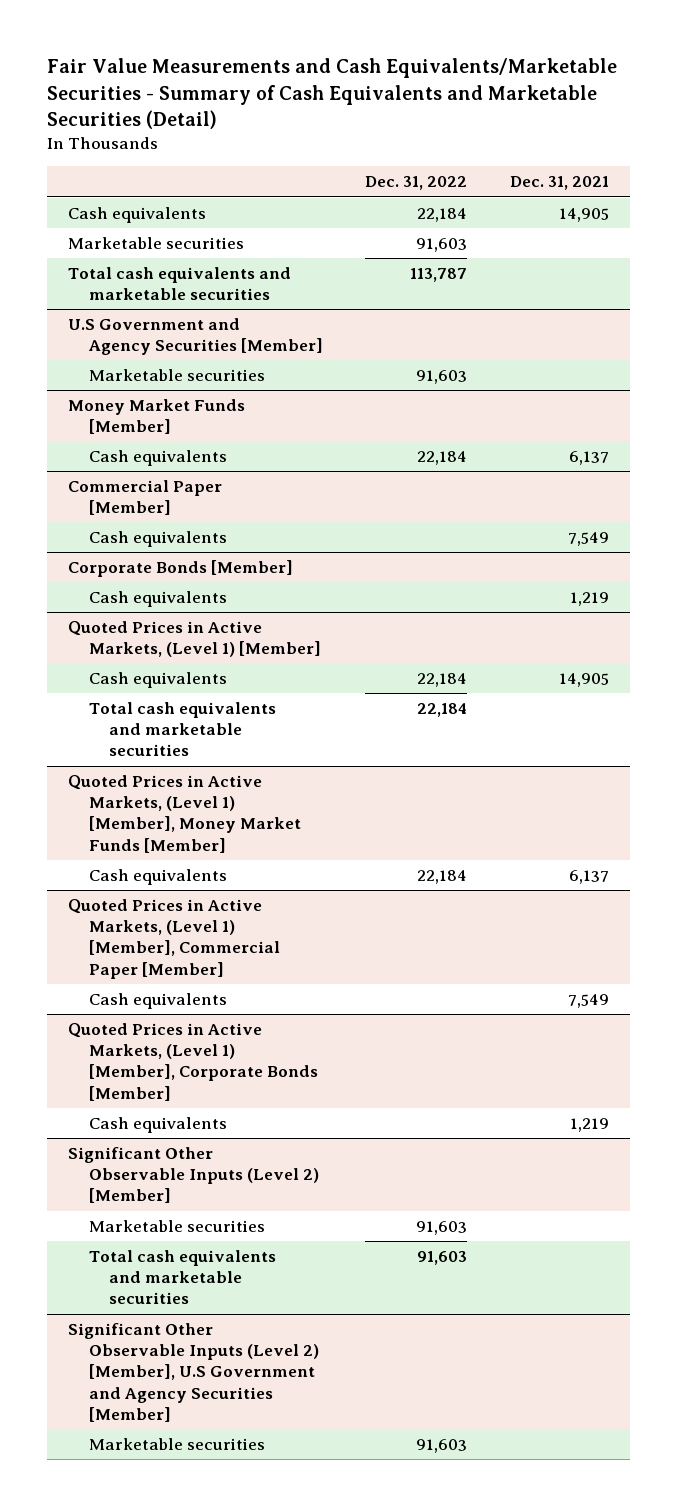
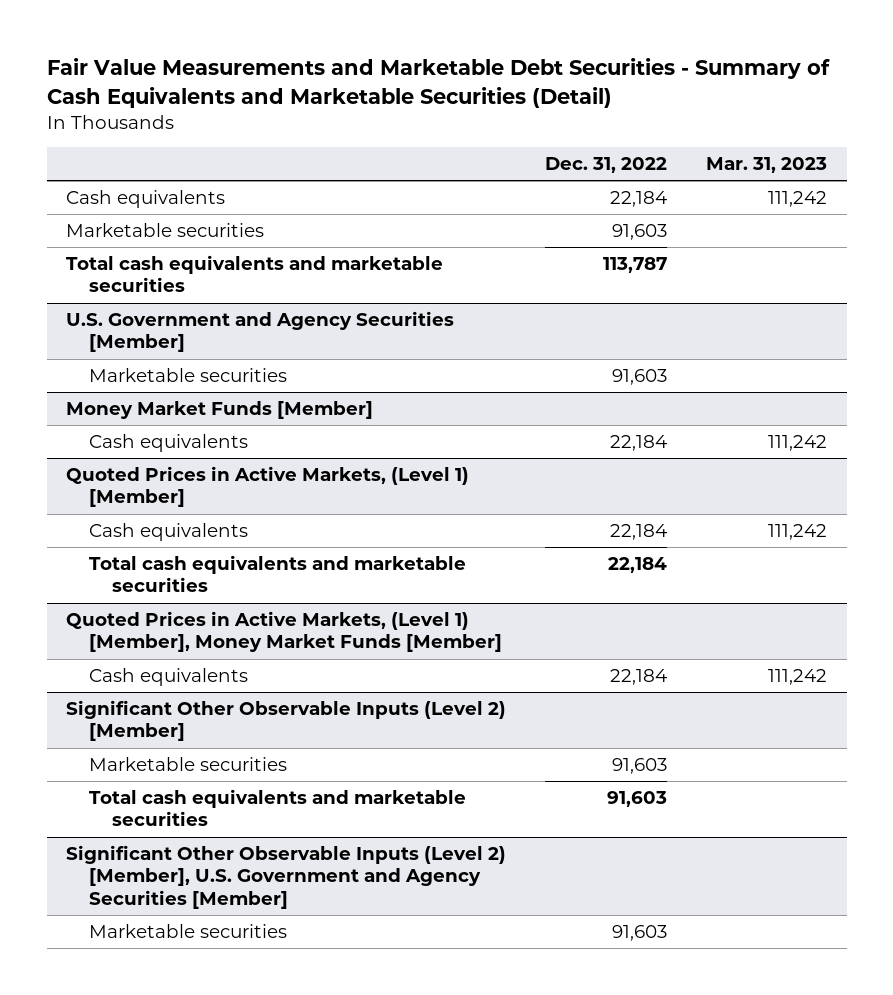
- Fair Value Measurements and Cash Equivalents/Marketable Securities - Summary of Cash Equivalents and Marketable Securities (Detail)
+ Fair Value Measurements and Marketable Debt Securities - Summary of Cash Equivalents and Marketable Securities (Detail)
- | Dec. 31, 2022 | Dec. 31, 2021
+ | Dec. 31, 2022 | Mar. 31, 2023
- U.S Government and Agency Securities [Member]
+ U.S. Government and Agency Securities [Member]
- Commercial Paper [Member]
- Cash equivalents | | 7,549
- Corporate Bonds [Member]
- Cash equivalents | | 1,219
- Quoted Prices in Active Markets, (Level 1) [Member], Commercial Paper [Member]
- Cash equivalents | | 7,549
- Quoted Prices in Active Markets, (Level 1) [Member], Corporate Bonds [Member]
- Cash equivalents | | 1,219
- Significant Other Observable Inputs (Level 2) [Member], U.S Government and Agency Securities [Member]
+ Significant Other Observable Inputs (Level 2) [Member], U.S. Government and Agency Securities [Member]

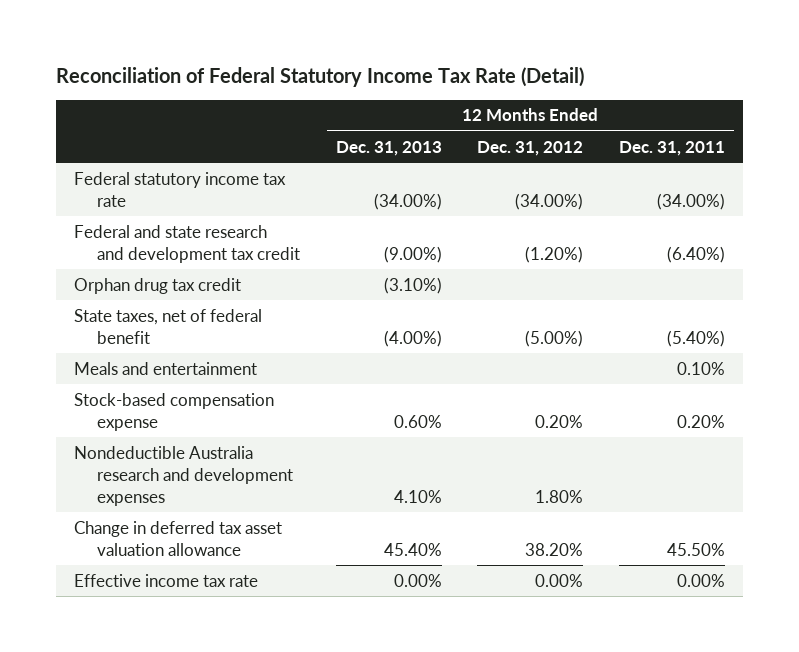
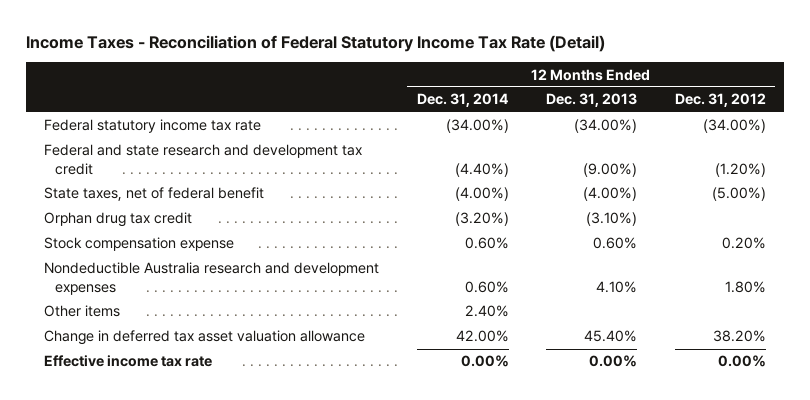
- Reconciliation of Federal Statutory Income Tax Rate (Detail)
+ Income Taxes - Reconciliation of Federal Statutory Income Tax Rate (Detail)
- | 12 Months Ended Dec. 31, 2013 | 12 Months Ended Dec. 31, 2012 | 12 Months Ended Dec. 31, 2011
+ | 12 Months Ended Dec. 31, 2014 | 12 Months Ended Dec. 31, 2013 | 12 Months Ended Dec. 31, 2012
- Meals and entertainment | | | 0.10%
- Stock-based compensation expense | 0.60% | 0.20% | 0.20%
moved down: Orphan drug tax credit | (3.20%) | (3.10%) |
+ Stock compensation expense | 0.60% | 0.60% | 0.20%
+ Other items | 2.40% | |

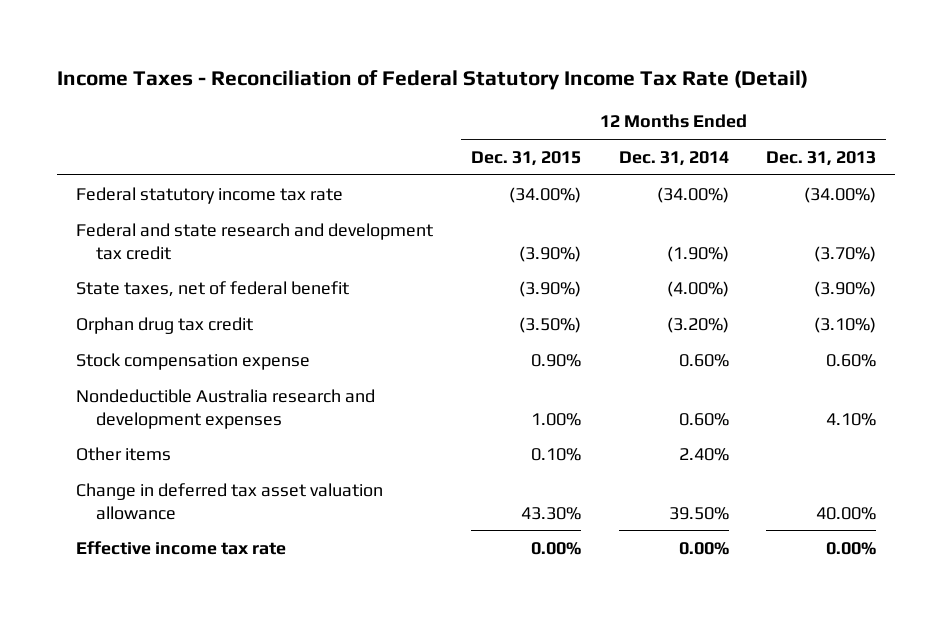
- | 12 Months Ended Dec. 31, 2014 | 12 Months Ended Dec. 31, 2013 | 12 Months Ended Dec. 31, 2012
+ | 12 Months Ended Dec. 31, 2015 | 12 Months Ended Dec. 31, 2014 | 12 Months Ended Dec. 31, 2013
- Federal and state research and development tax credit | (4.40%) | (9.00%) | (1.20%)
- State taxes, net of federal benefit | (4.00%) | (4.00%) | (5.00%)
+ Federal and state research and development tax credit | (3.90%) | (1.90%) | (3.70%)
+ State taxes, net of federal benefit | (3.90%) | (4.00%) | (3.90%)
- Change in deferred tax asset valuation allowance | 42.00% | 45.40% | 38.20%
+ Change in deferred tax asset valuation allowance | 43.30% | 39.50% | 40.00%

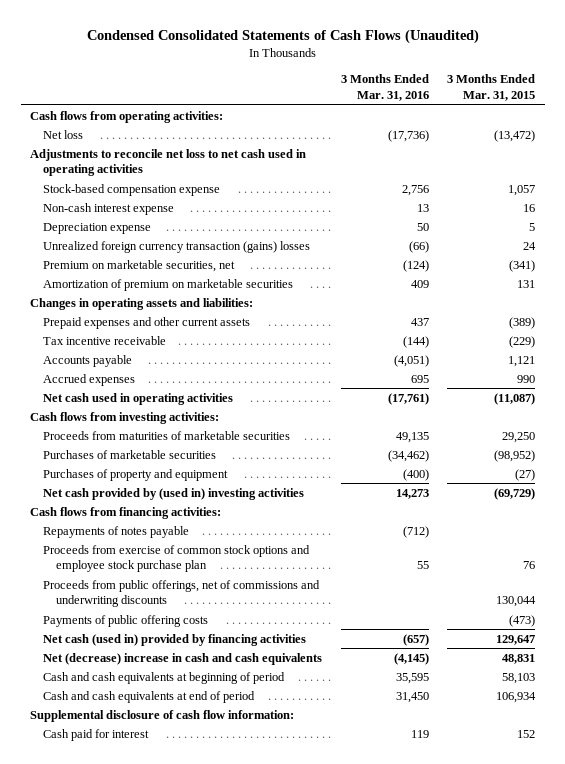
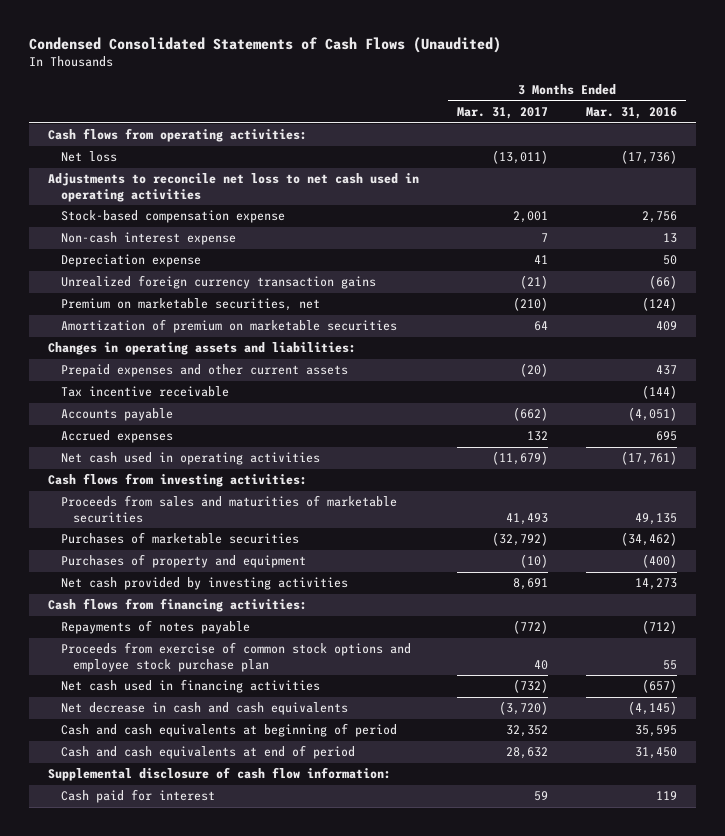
- | 3 Months Ended Mar. 31, 2016 | 3 Months Ended Mar. 31, 2015
+ | 3 Months Ended Mar. 31, 2017 | 3 Months Ended Mar. 31, 2016
- Unrealized foreign currency transaction (gains) losses | (66) | 24
+ Unrealized foreign currency transaction gains | (21) | (66)
- Proceeds from maturities of marketable securities | 49,135 | 29,250
+ Proceeds from sales and maturities of marketable securities | 41,493 | 49,135
- Net cash provided by (used in) investing activities | 14,273 | (69,729)
+ Net cash provided by investing activities | 8,691 | 14,273
- Proceeds from public offerings, net of commissions and underwriting discounts | | 130,044
- Payments of public offering costs | | (473)
- Net cash (used in) provided by financing activities | (657) | 129,647
- Net (decrease) increase in cash and cash equivalents | (4,145) | 48,831
+ Net cash used in financing activities | (732) | (657)
+ Net decrease in cash and cash equivalents | (3,720) | (4,145)

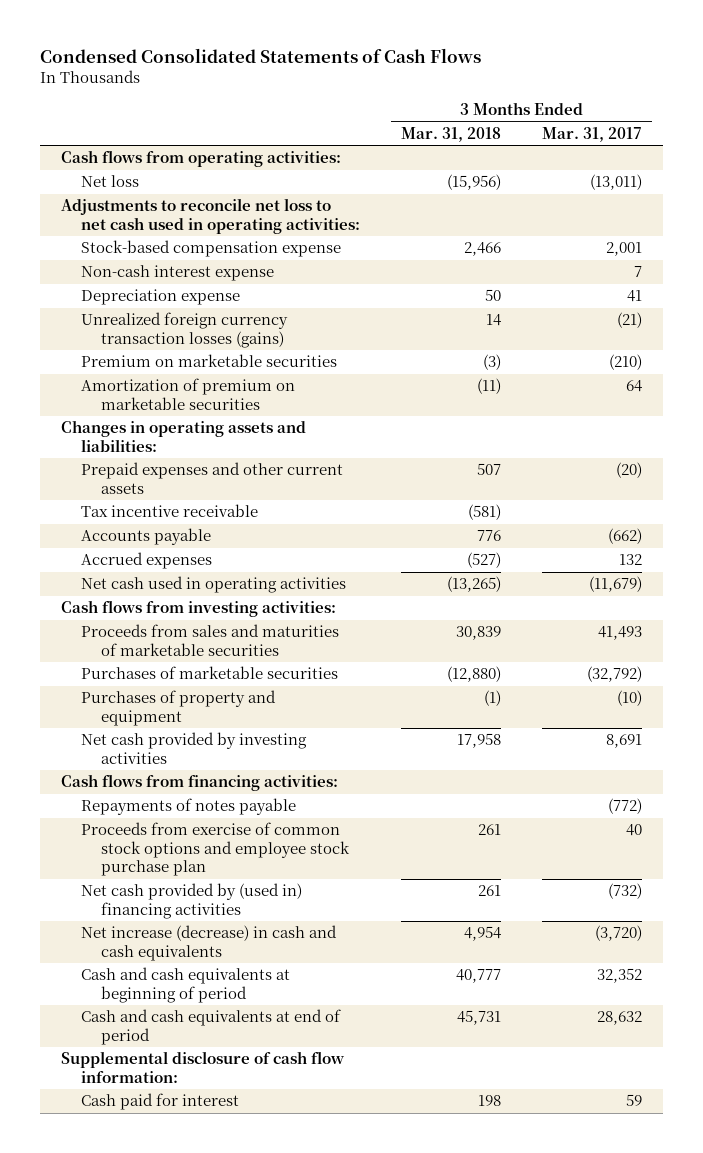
- Condensed Consolidated Statements of Cash Flows (Unaudited)
+ Condensed Consolidated Statements of Cash Flows
- | 3 Months Ended Mar. 31, 2017 | 3 Months Ended Mar. 31, 2016
+ | 3 Months Ended Mar. 31, 2018 | 3 Months Ended Mar. 31, 2017
- Adjustments to reconcile net loss to net cash used in operating activities
+ Adjustments to reconcile net loss to net cash used in operating activities:
- Unrealized foreign currency transaction gains | (21) | (66)
- Premium on marketable securities, net | (210) | (124)
+ Unrealized foreign currency transaction losses (gains) | 14 | (21)
+ Premium on marketable securities | (3) | (210)
- Net cash used in financing activities | (732) | (657)
- Net decrease in cash and cash equivalents | (3,720) | (4,145)
+ Net cash provided by (used in) financing activities | 261 | (732)
+ Net increase (decrease) in cash and cash equivalents | 4,954 | (3,720)

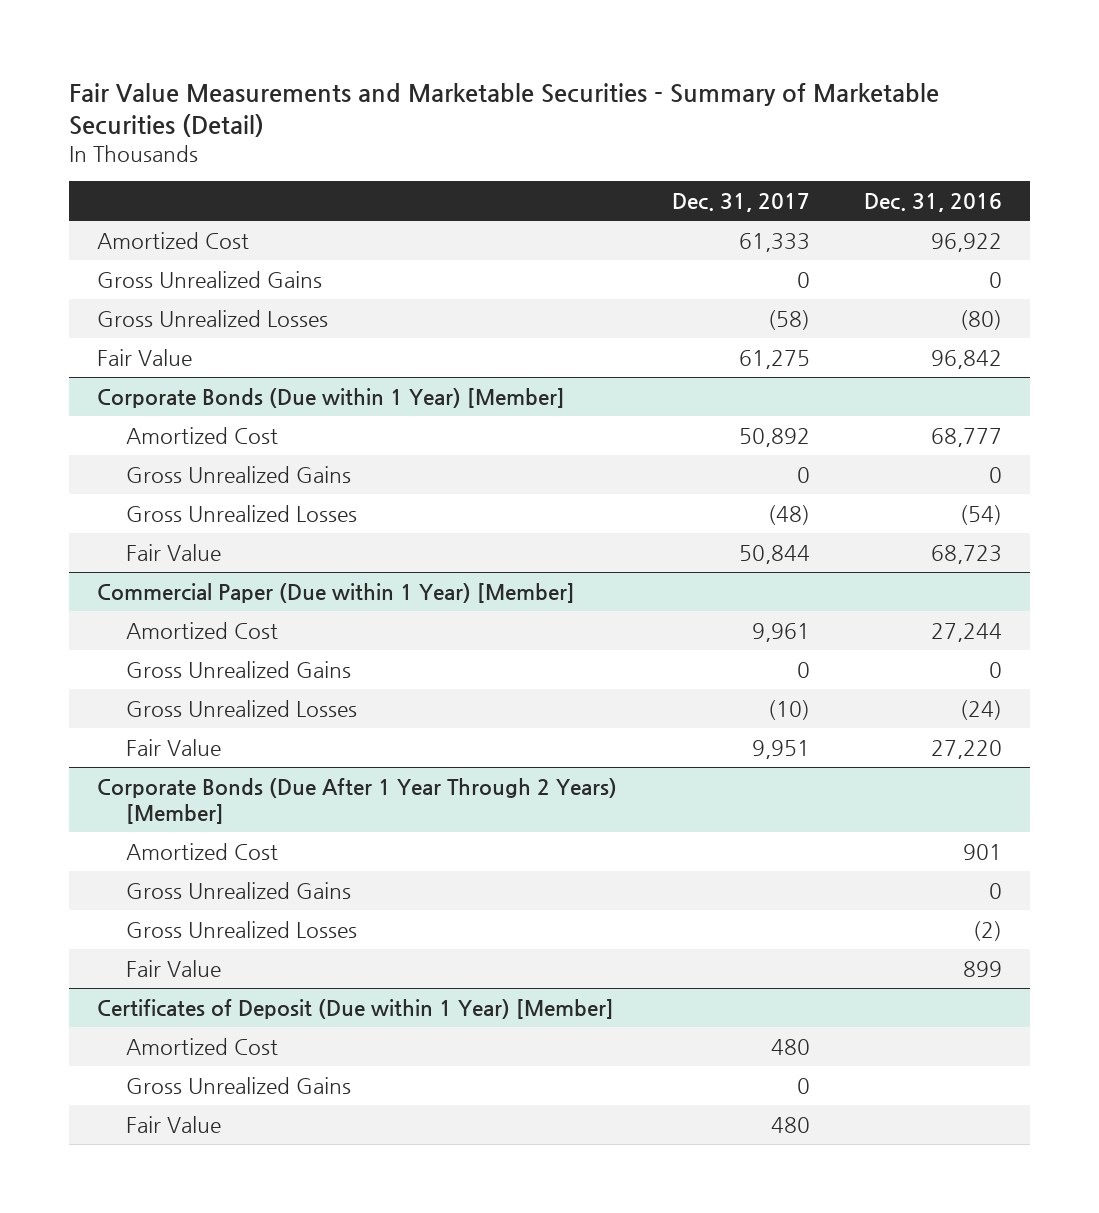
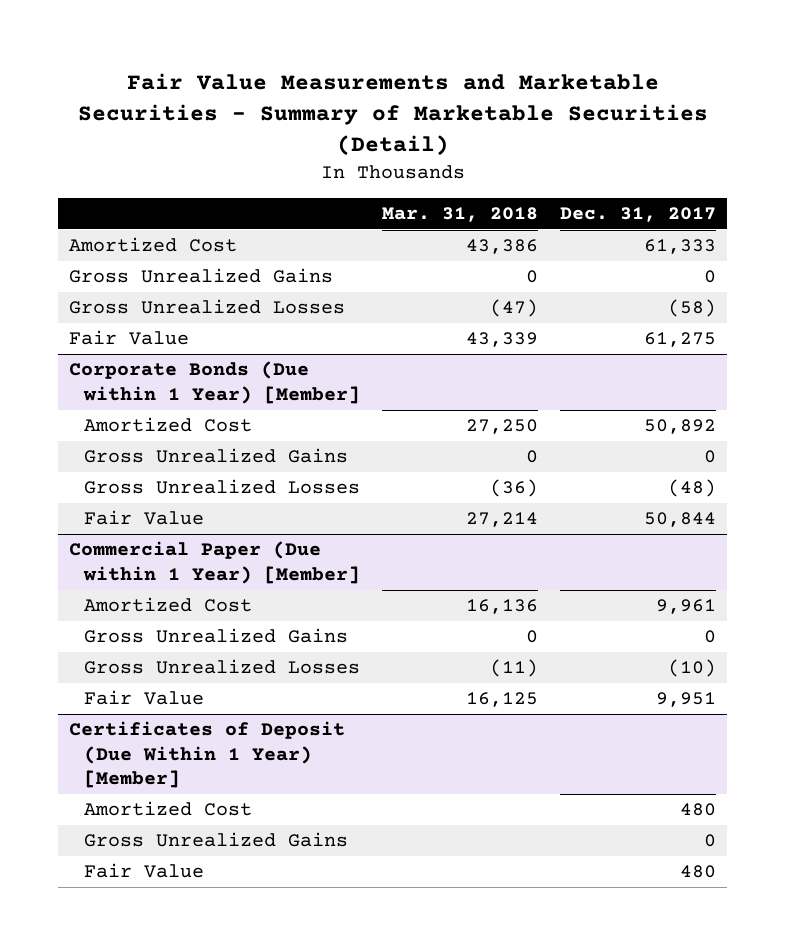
- | Dec. 31, 2017 | Dec. 31, 2016
+ | Mar. 31, 2018 | Dec. 31, 2017
- Corporate Bonds (Due After 1 Year Through 2 Years) [Member]
- Amortized Cost | | 901
- Gross Unrealized Gains | | 0
- Gross Unrealized Losses | | (2)
- Fair Value | | 899
- Certificates of Deposit (Due within 1 Year) [Member]
+ Certificates of Deposit (Due Within 1 Year) [Member]

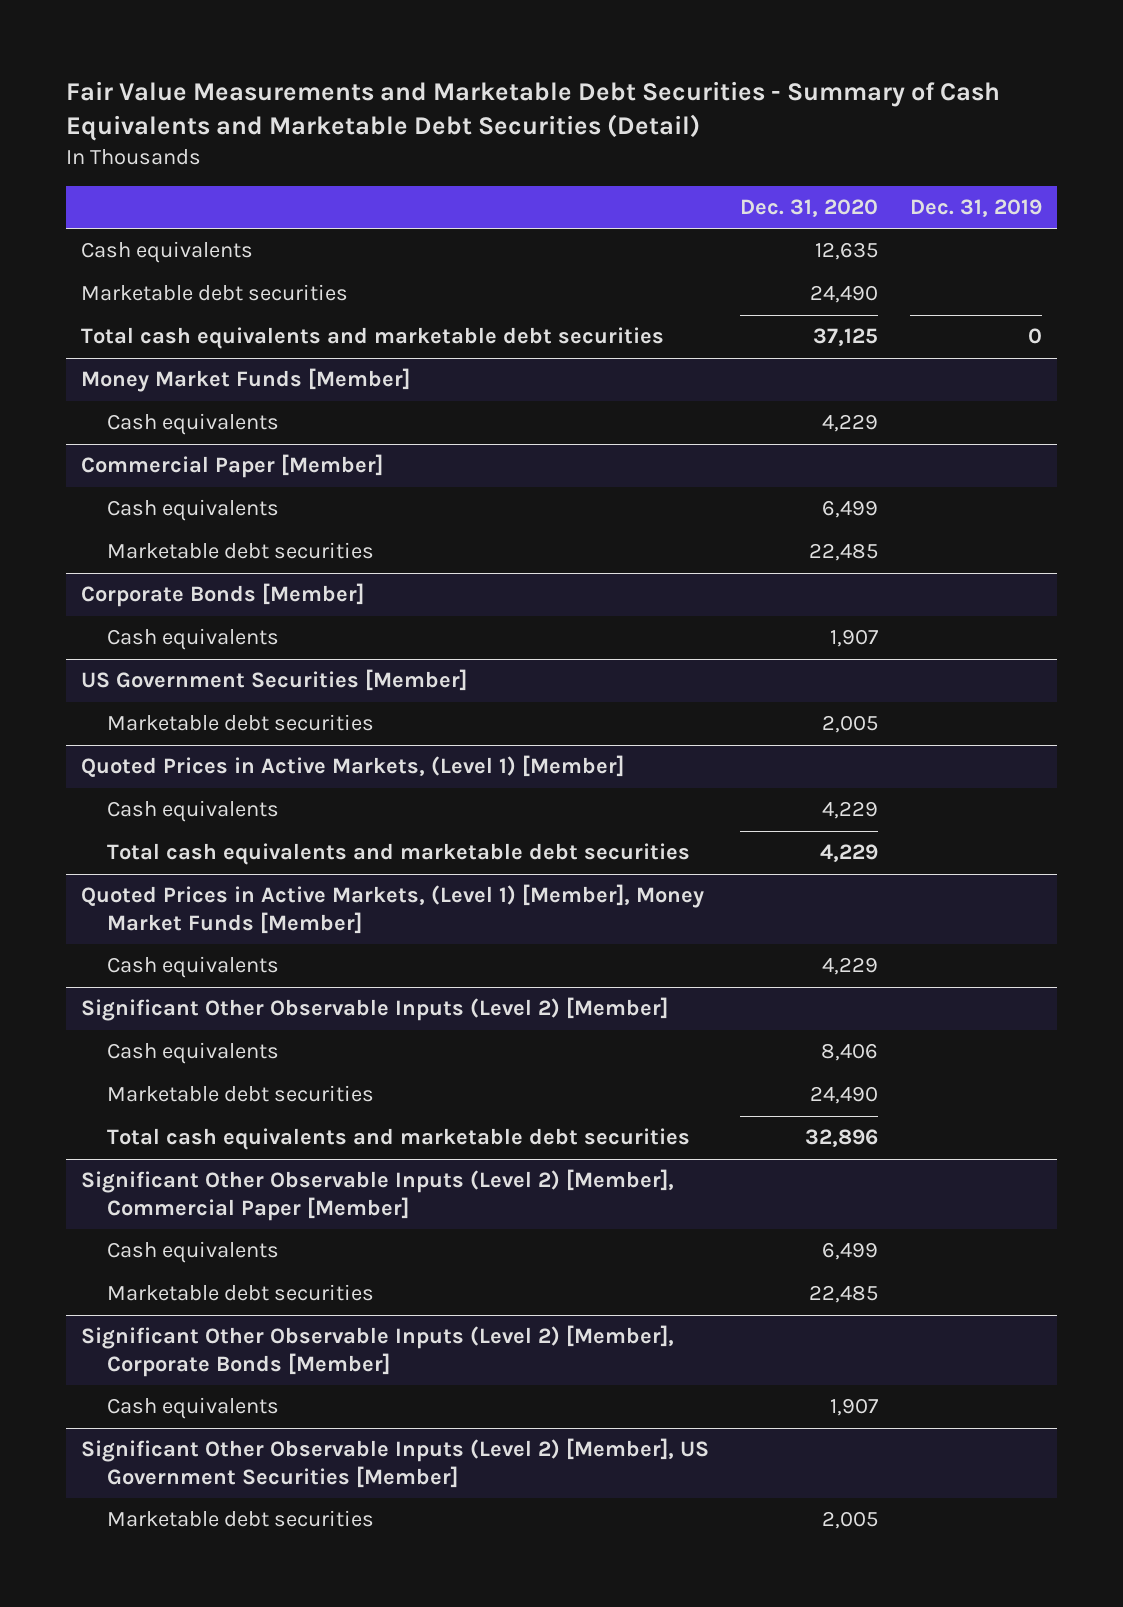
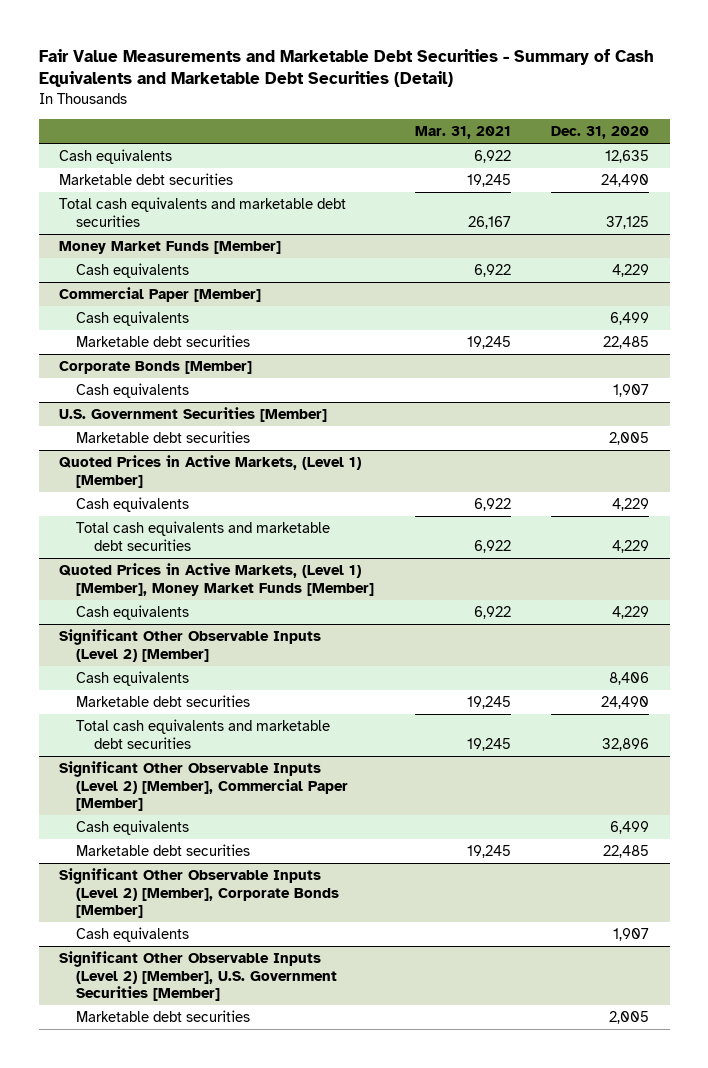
- | Dec. 31, 2020 | Dec. 31, 2019
+ | Mar. 31, 2021 | Dec. 31, 2020
- US Government Securities [Member]
+ U.S. Government Securities [Member]
- Significant Other Observable Inputs (Level 2) [Member], US Government Securities [Member]
+ Significant Other Observable Inputs (Level 2) [Member], U.S. Government Securities [Member]

